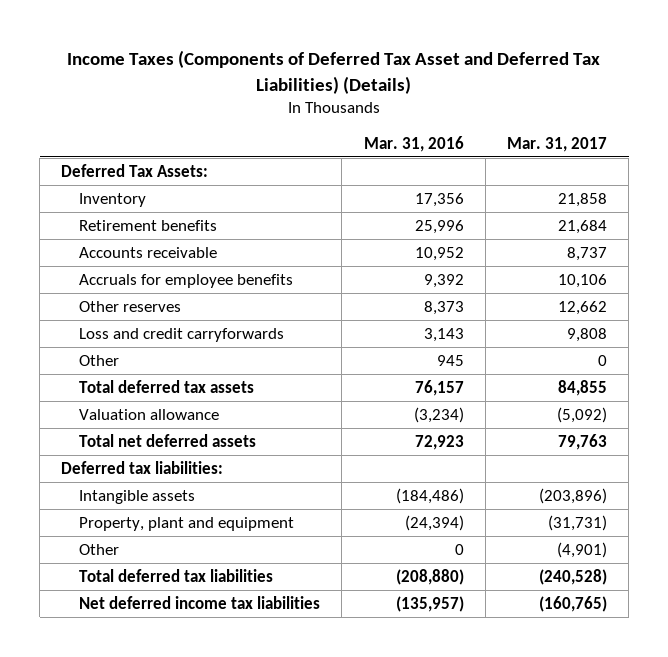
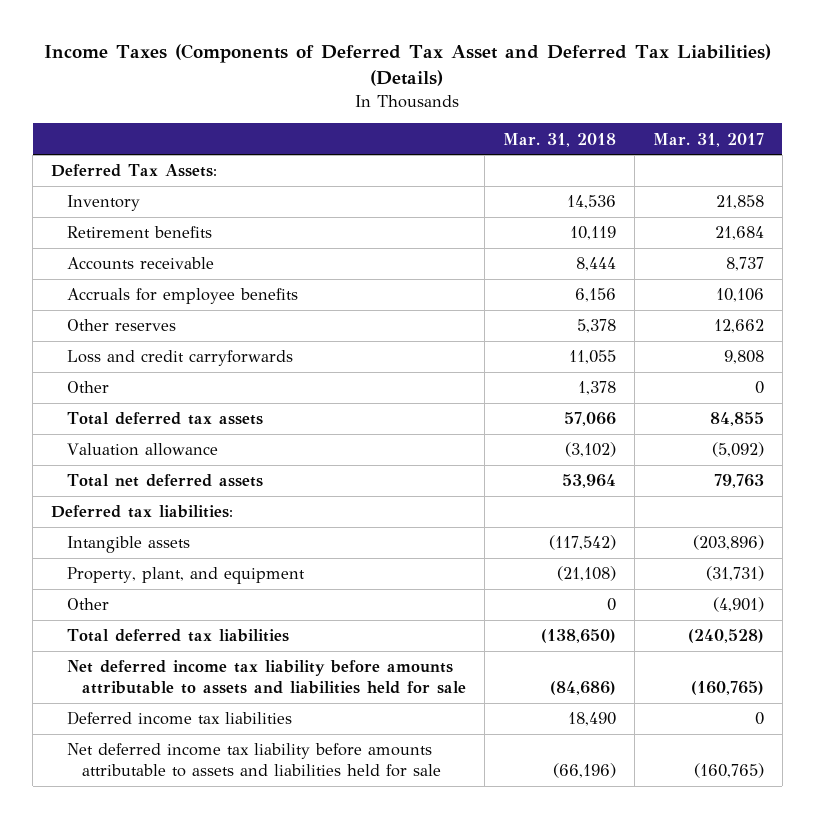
- | Mar. 31, 2016 | Mar. 31, 2017
+ | Mar. 31, 2018 | Mar. 31, 2017
- Property, plant and equipment | (24,394) | (31,731)
+ Property, plant, and equipment | (21,108) | (31,731)
- Net deferred income tax liabilities | (135,957) | (160,765)
+ Net deferred income tax liability before amounts attributable to assets and liabilities held for sale | (84,686) | (160,765)
+ Deferred income tax liabilities | 18,490 | 0
+ Net deferred income tax liability before amounts attributable to assets and liabilities held for sale | (66,196) | (160,765)

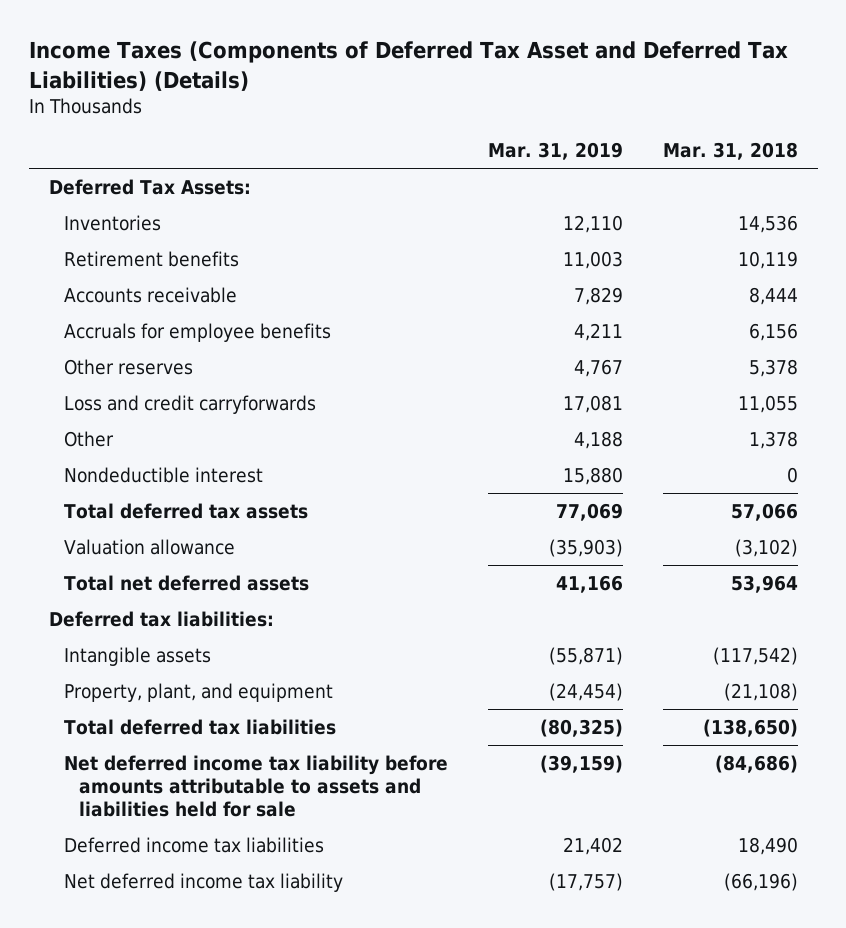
- | Mar. 31, 2018 | Mar. 31, 2017
+ | Mar. 31, 2019 | Mar. 31, 2018
- Inventory | 14,536 | 21,858
+ Inventories | 12,110 | 14,536
+ Nondeductible interest | 15,880 | 0
- Other | 0 | (4,901)
- Net deferred income tax liability before amounts attributable to assets and liabilities held for sale | (66,196) | (160,765)
+ Net deferred income tax liability | (17,757) | (66,196)

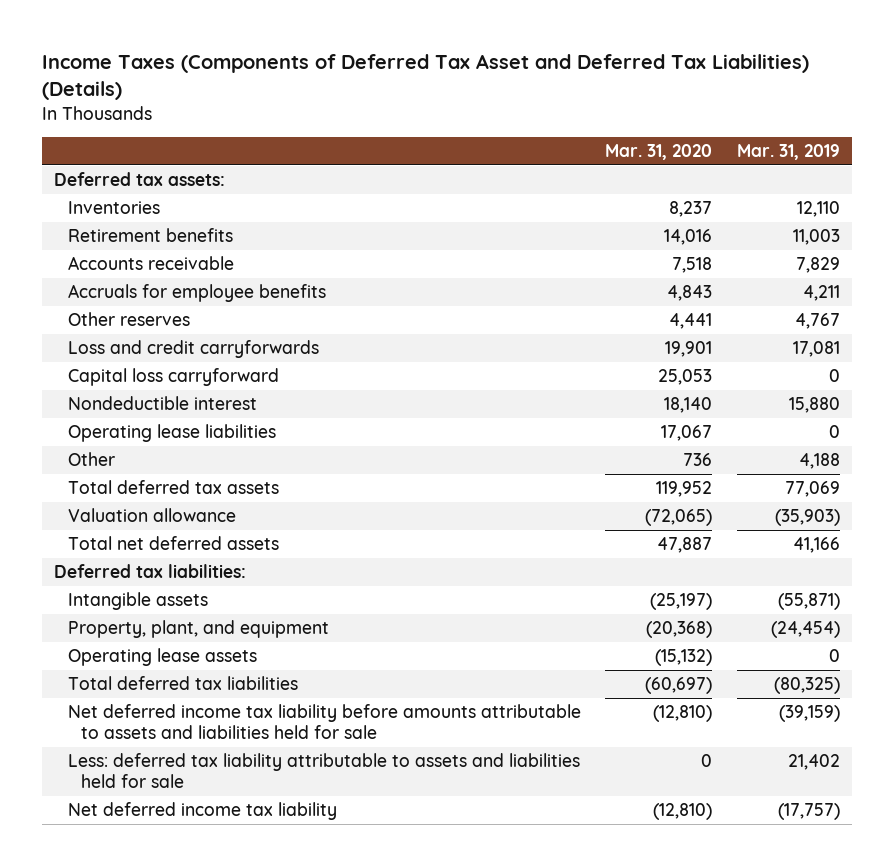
- | Mar. 31, 2019 | Mar. 31, 2018
+ | Mar. 31, 2020 | Mar. 31, 2019
- Deferred Tax Assets:
+ Deferred tax assets:
+ Capital loss carryforward | 25,053 | 0
+ Operating lease liabilities | 17,067 | 0
moved down: Other | 736 | 4,188
+ Operating lease assets | (15,132) | 0
- Deferred income tax liabilities | 21,402 | 18,490
+ Less: deferred tax liability attributable to assets and liabilities held for sale | 0 | 21,402

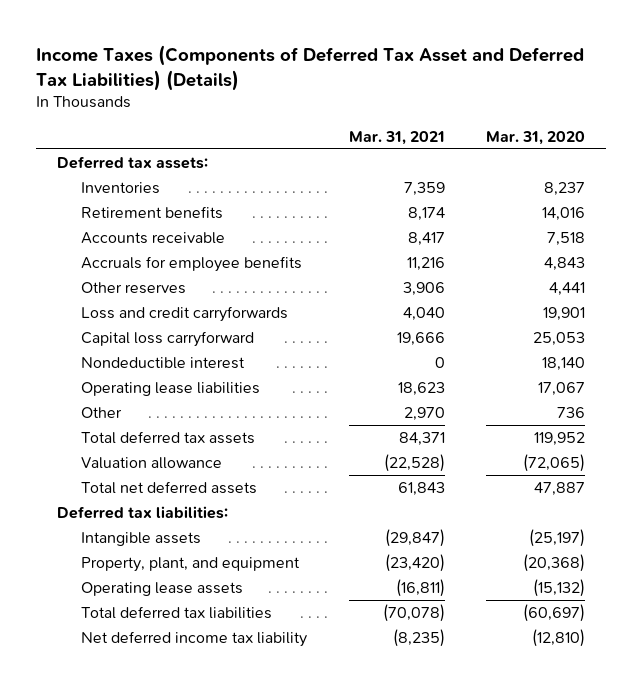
- | Mar. 31, 2020 | Mar. 31, 2019
+ | Mar. 31, 2021 | Mar. 31, 2020
- Net deferred income tax liability before amounts attributable to assets and liabilities held for sale | (12,810) | (39,159)
- Less: deferred tax liability attributable to assets and liabilities held for sale | 0 | 21,402

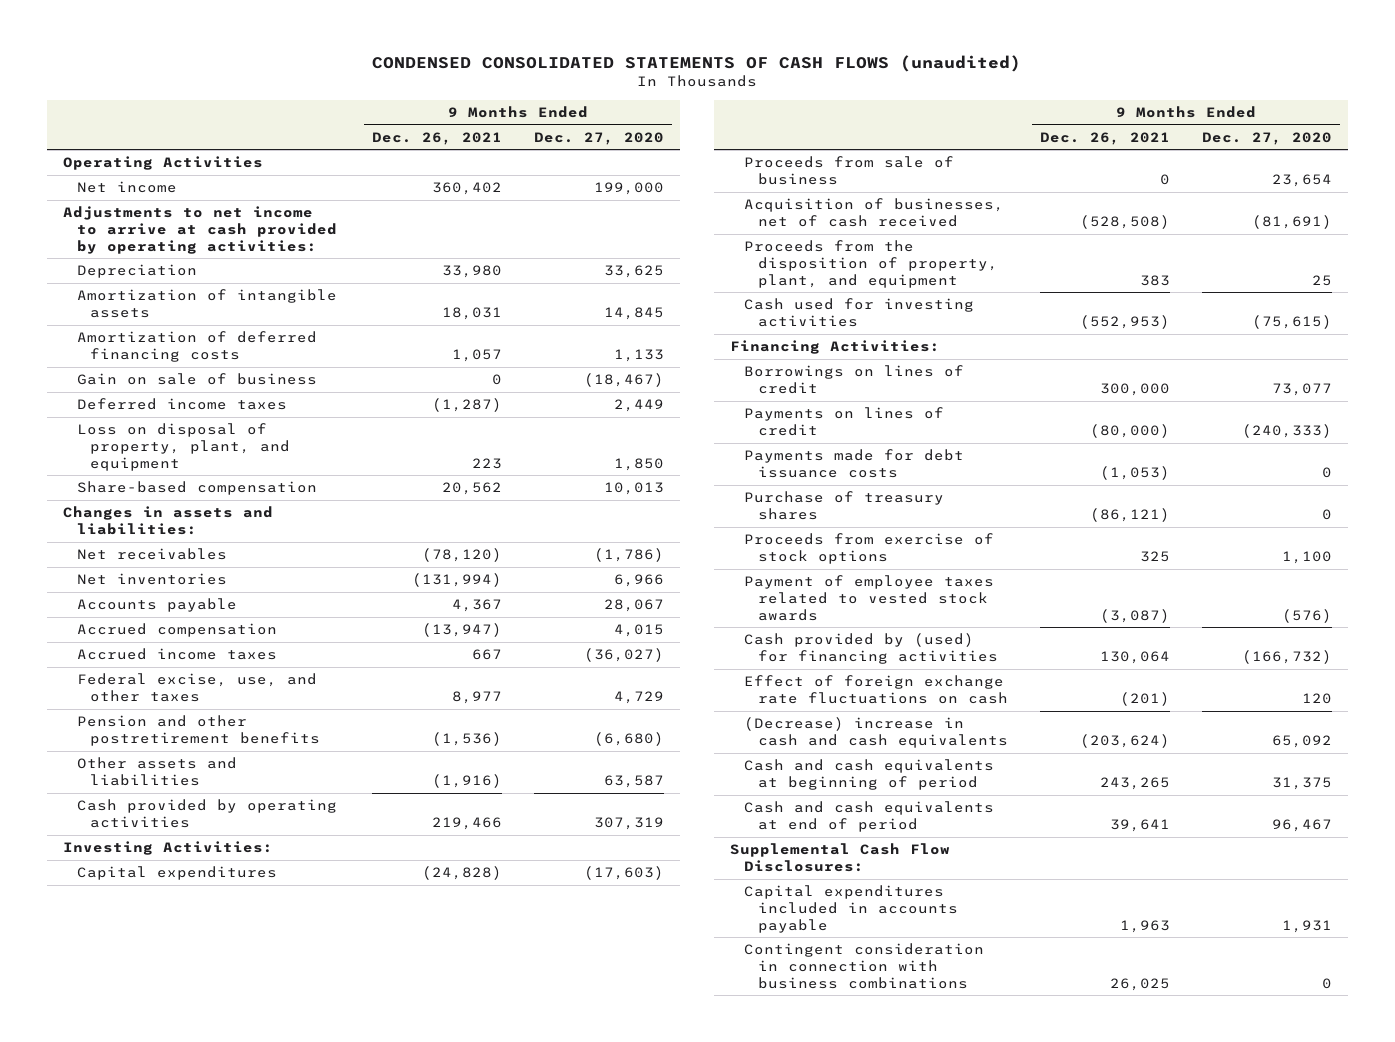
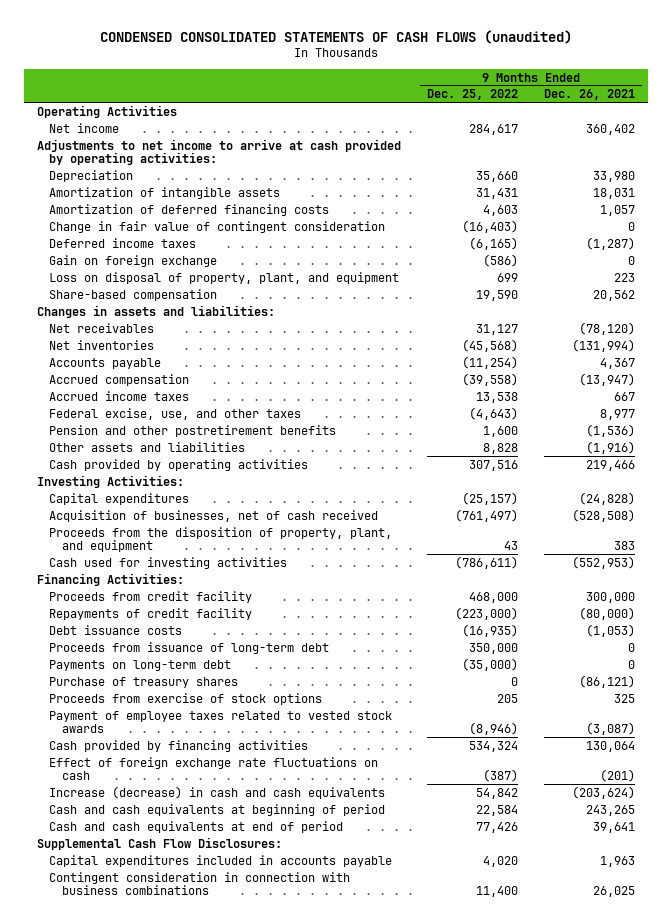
- | 9 Months Ended Dec. 26, 2021 | 9 Months Ended Dec. 27, 2020
+ | 9 Months Ended Dec. 25, 2022 | 9 Months Ended Dec. 26, 2021
- Gain on sale of business | 0 | (18,467)
+ Change in fair value of contingent consideration | (16,403) | 0
+ Gain on foreign exchange | (586) | 0
- Proceeds from sale of business | 0 | 23,654
- Borrowings on lines of credit | 300,000 | 73,077
- Payments on lines of credit | (80,000) | (240,333)
- Payments made for debt issuance costs | (1,053) | 0
+ Proceeds from credit facility | 468,000 | 300,000
+ Repayments of credit facility | (223,000) | (80,000)
+ Debt issuance costs | (16,935) | (1,053)
+ Proceeds from issuance of long-term debt | 350,000 | 0
+ Payments on long-term debt | (35,000) | 0
- Cash provided by (used) for financing activities | 130,064 | (166,732)
+ Cash provided by financing activities | 534,324 | 130,064
- (Decrease) increase in cash and cash equivalents | (203,624) | 65,092
+ Increase (decrease) in cash and cash equivalents | 54,842 | (203,624)

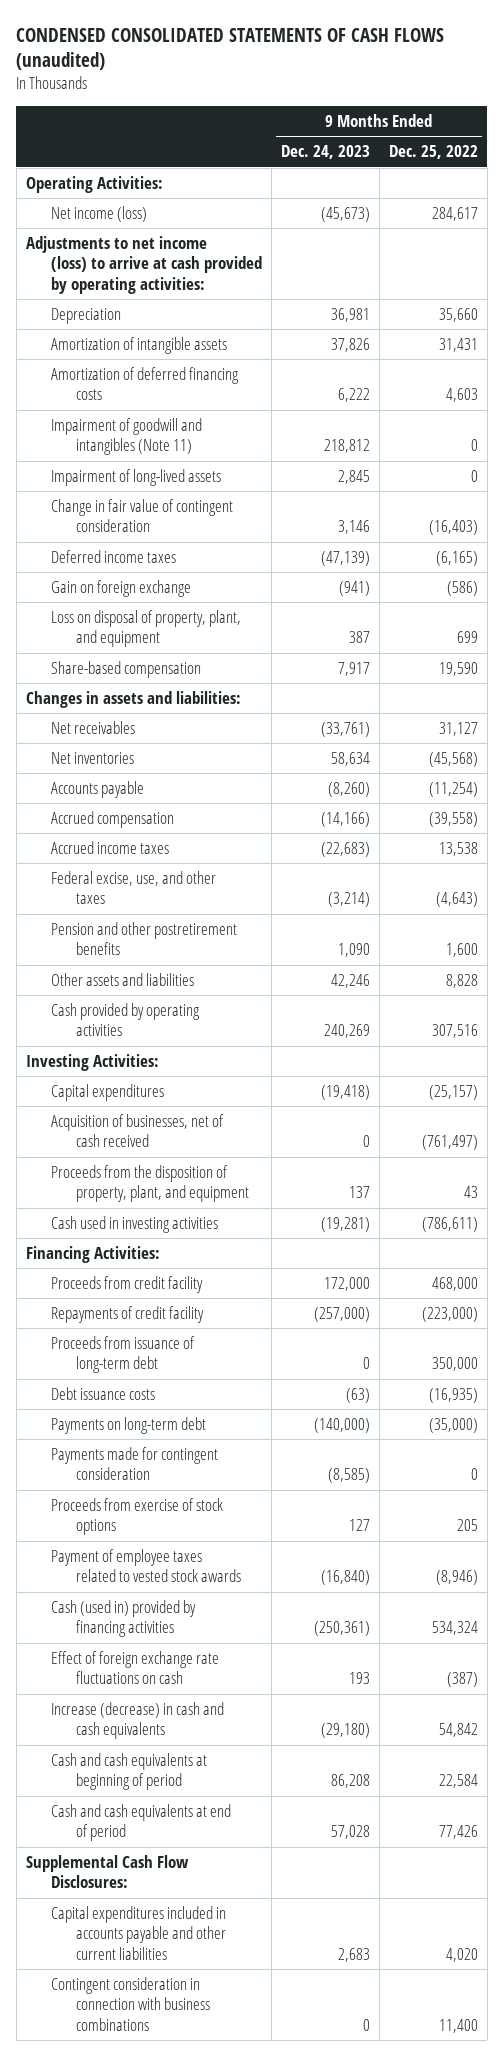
- | 9 Months Ended Dec. 25, 2022 | 9 Months Ended Dec. 26, 2021
+ | 9 Months Ended Dec. 24, 2023 | 9 Months Ended Dec. 25, 2022
- Operating Activities
- Net income | 284,617 | 360,402
- Adjustments to net income to arrive at cash provided by operating activities:
+ Operating Activities:
+ Net income (loss) | (45,673) | 284,617
+ Adjustments to net income (loss) to arrive at cash provided by operating activities:
+ Impairment of goodwill and intangibles (Note 11) | 218,812 | 0
+ Impairment of long-lived assets | 2,845 | 0
- Cash used for investing activities | (786,611) | (552,953)
+ Cash used in investing activities | (19,281) | (786,611)
moved down: Debt issuance costs | (63) | (16,935)
- Purchase of treasury shares | 0 | (86,121)
+ Payments made for contingent consideration | (8,585) | 0
- Cash provided by financing activities | 534,324 | 130,064
+ Cash (used in) provided by financing activities | (250,361) | 534,324
- Capital expenditures included in accounts payable | 4,020 | 1,963
+ Capital expenditures included in accounts payable and other current liabilities | 2,683 | 4,020

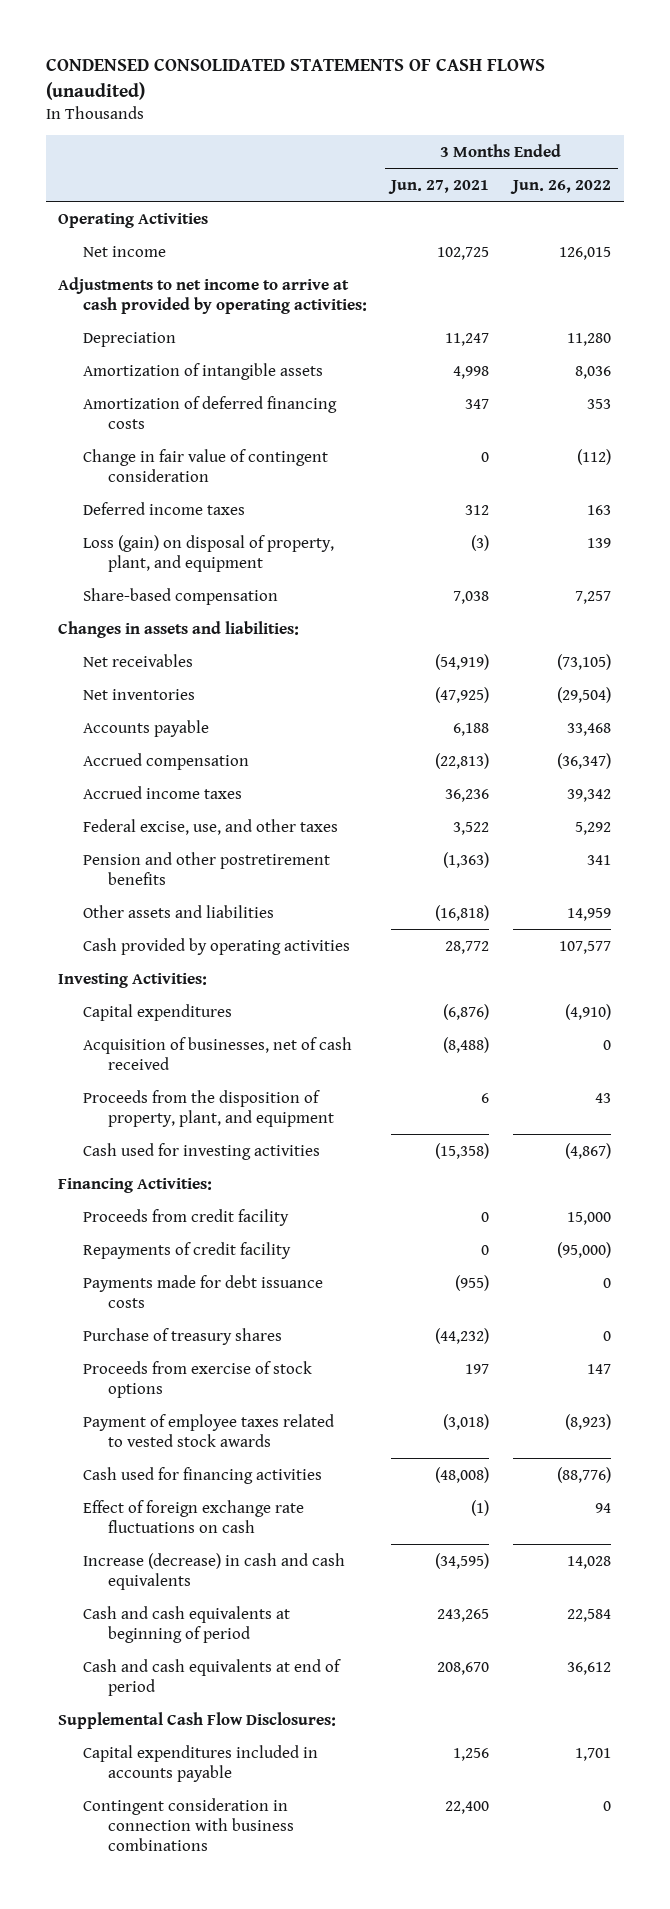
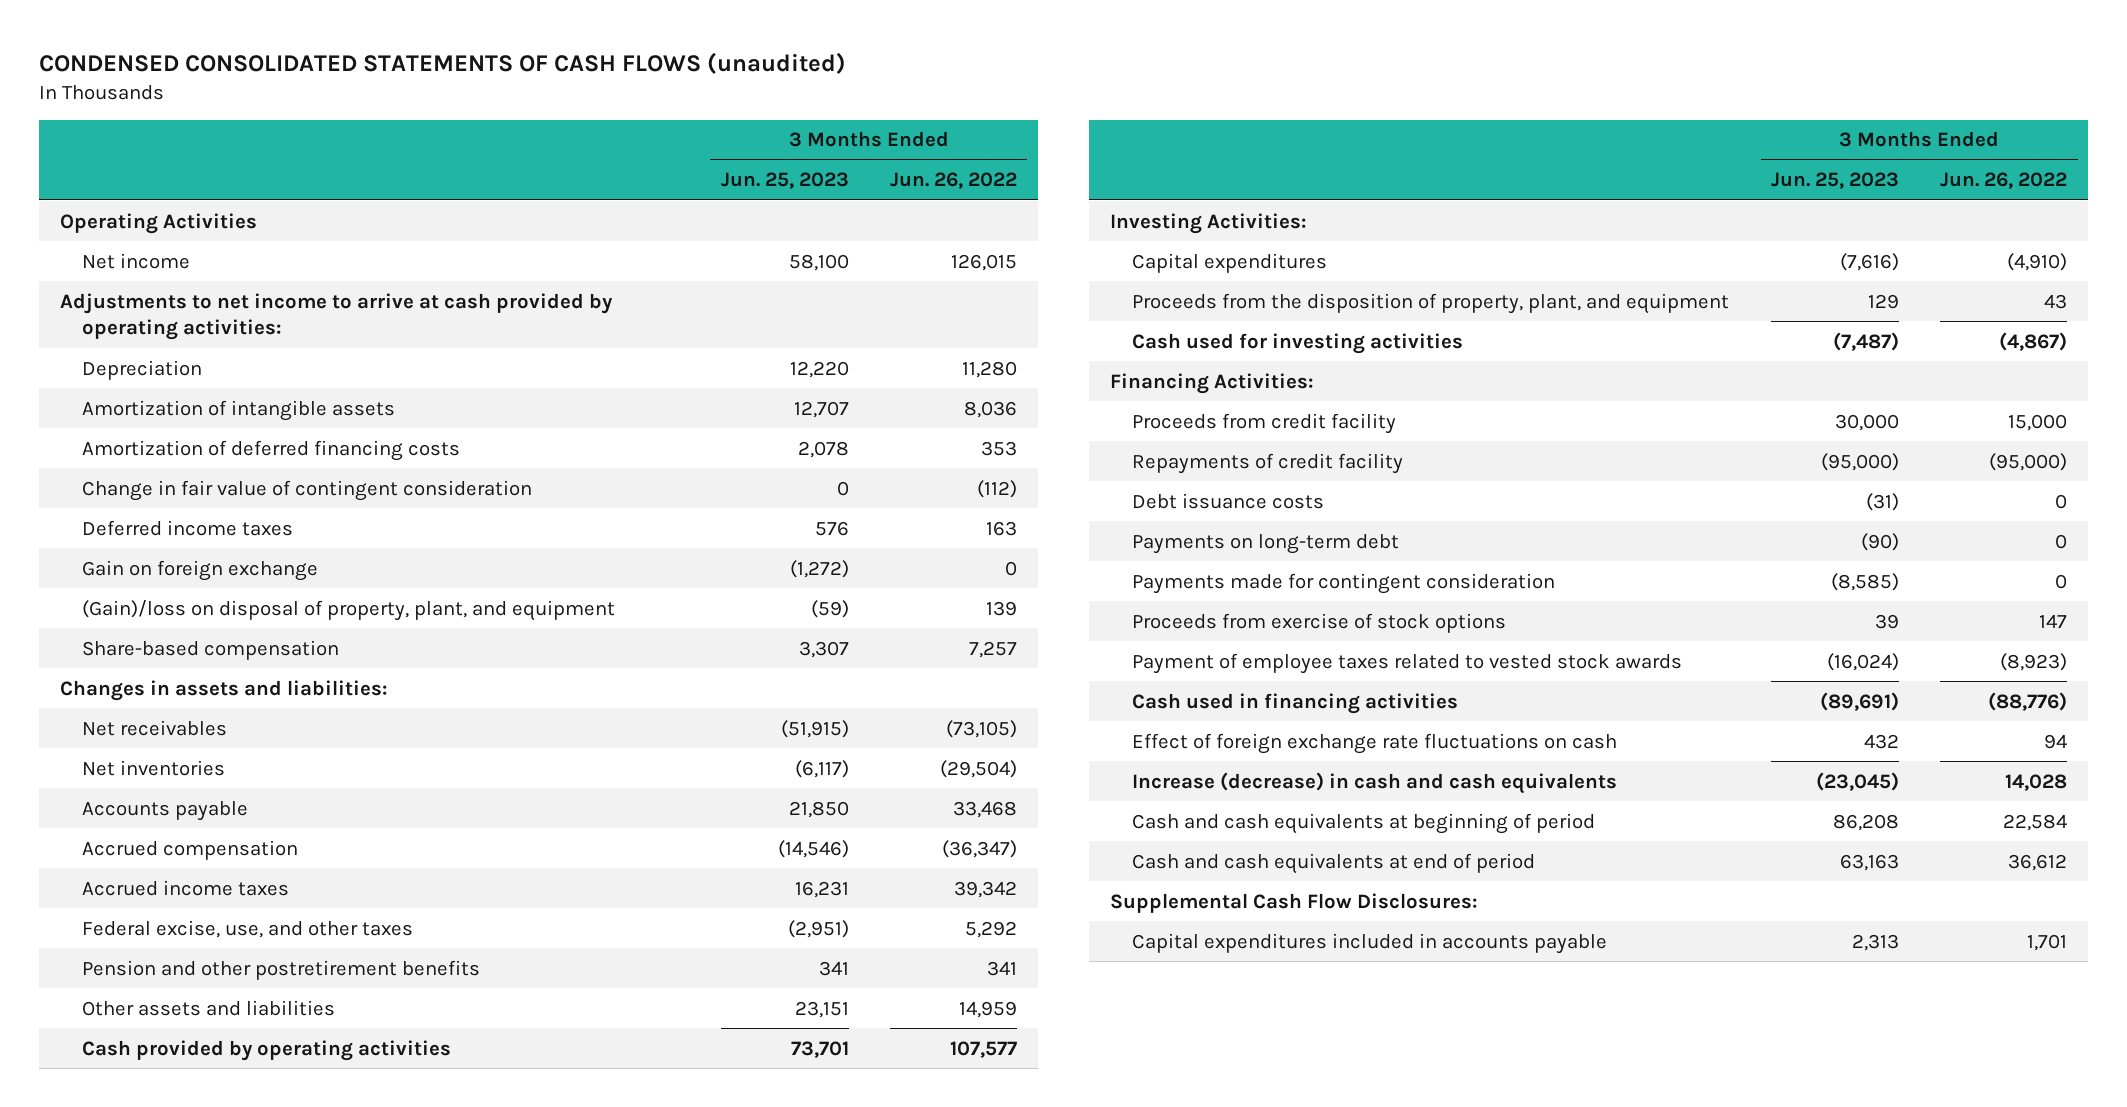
- | 3 Months Ended Jun. 27, 2021 | 3 Months Ended Jun. 26, 2022
+ | 3 Months Ended Jun. 25, 2023 | 3 Months Ended Jun. 26, 2022
- Loss (gain) on disposal of property, plant, and equipment | (3) | 139
+ Gain on foreign exchange | (1,272) | 0
+ (Gain)/loss on disposal of property, plant, and equipment | (59) | 139
- Acquisition of businesses, net of cash received | (8,488) | 0
- Payments made for debt issuance costs | (955) | 0
- Purchase of treasury shares | (44,232) | 0
+ Debt issuance costs | (31) | 0
+ Payments on long-term debt | (90) | 0
+ Payments made for contingent consideration | (8,585) | 0
- Cash used for financing activities | (48,008) | (88,776)
+ Cash used in financing activities | (89,691) | (88,776)
- Contingent consideration in connection with business combinations | 22,400 | 0

